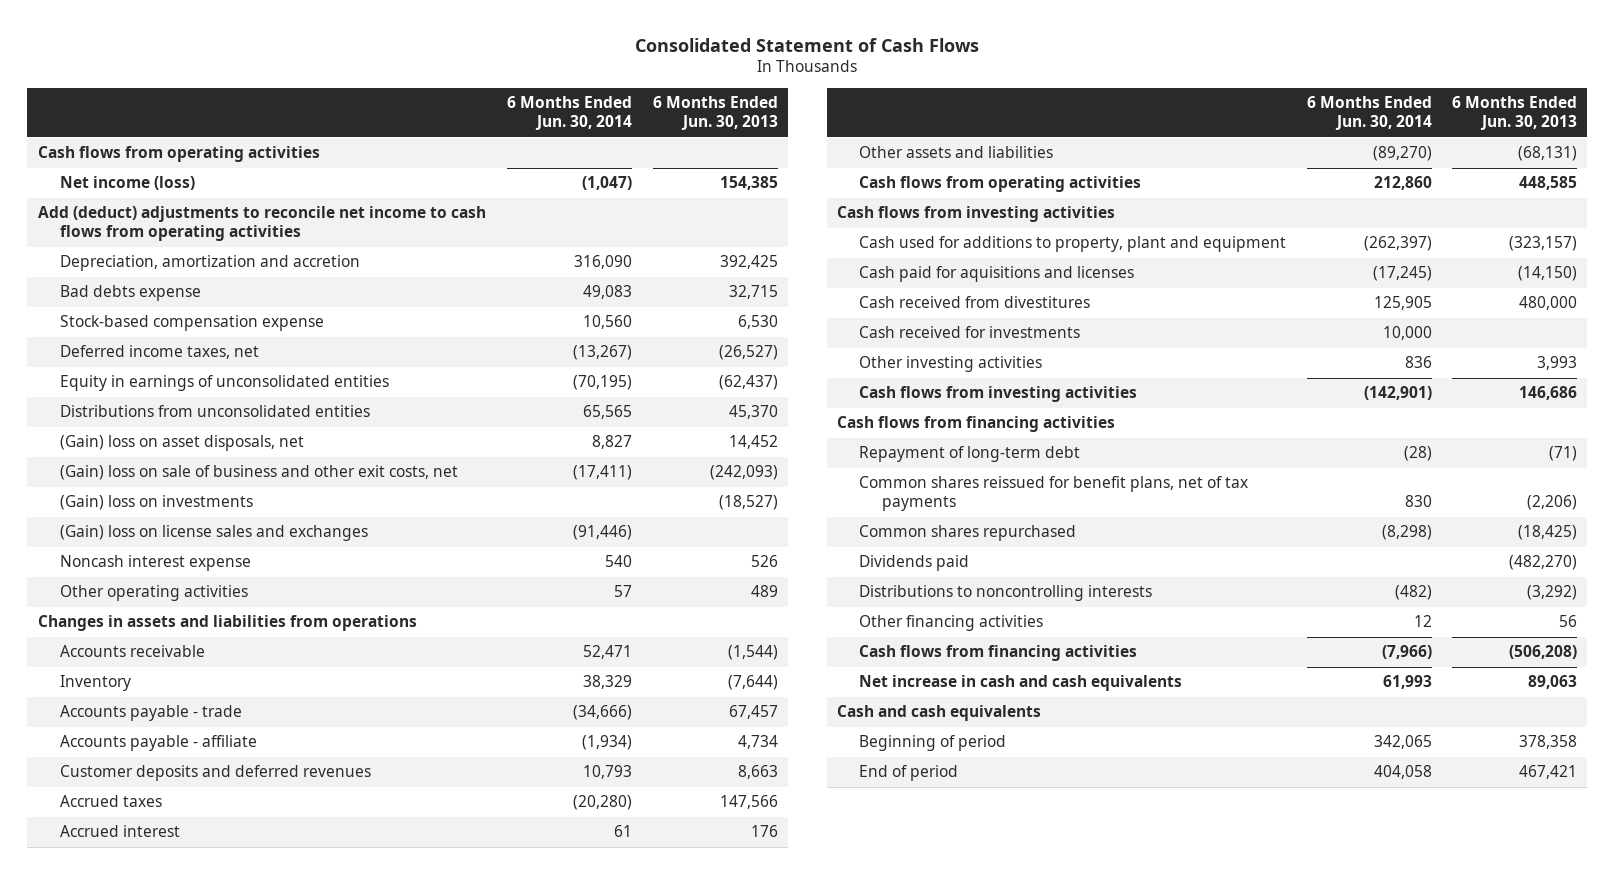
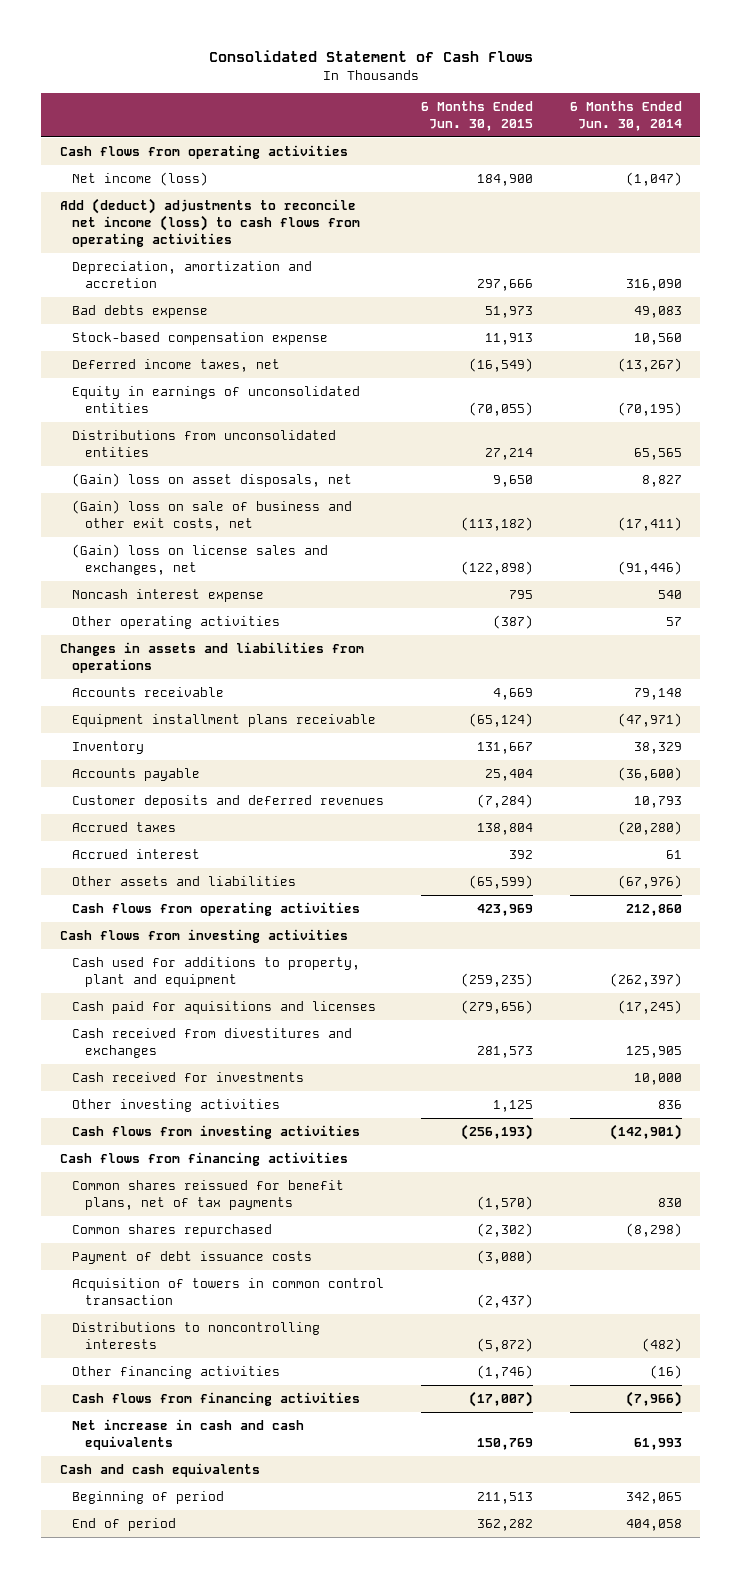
- | 6 Months Ended Jun. 30, 2014 | 6 Months Ended Jun. 30, 2013
+ | 6 Months Ended Jun. 30, 2015 | 6 Months Ended Jun. 30, 2014
- Add (deduct) adjustments to reconcile net income to cash flows from operating activities
+ Add (deduct) adjustments to reconcile net income (loss) to cash flows from operating activities
- (Gain) loss on investments | | (18,527)
- (Gain) loss on license sales and exchanges | (91,446) |
+ (Gain) loss on license sales and exchanges, net | (122,898) | (91,446)
- Accounts receivable | 52,471 | (1,544)
+ Accounts receivable | 4,669 | 79,148
+ Equipment installment plans receivable | (65,124) | (47,971)
- Accounts payable - trade | (34,666) | 67,457
- Accounts payable - affiliate | (1,934) | 4,734
+ Accounts payable | 25,404 | (36,600)
- Other assets and liabilities | (89,270) | (68,131)
+ Other assets and liabilities | (65,599) | (67,976)
- Cash received from divestitures | 125,905 | 480,000
+ Cash received from divestitures and exchanges | 281,573 | 125,905
- Repayment of long-term debt | (28) | (71)
- Dividends paid | | (482,270)
+ Payment of debt issuance costs | (3,080) |
+ Acquisition of towers in common control transaction | (2,437) |
- Other financing activities | 12 | 56
+ Other financing activities | (1,746) | (16)

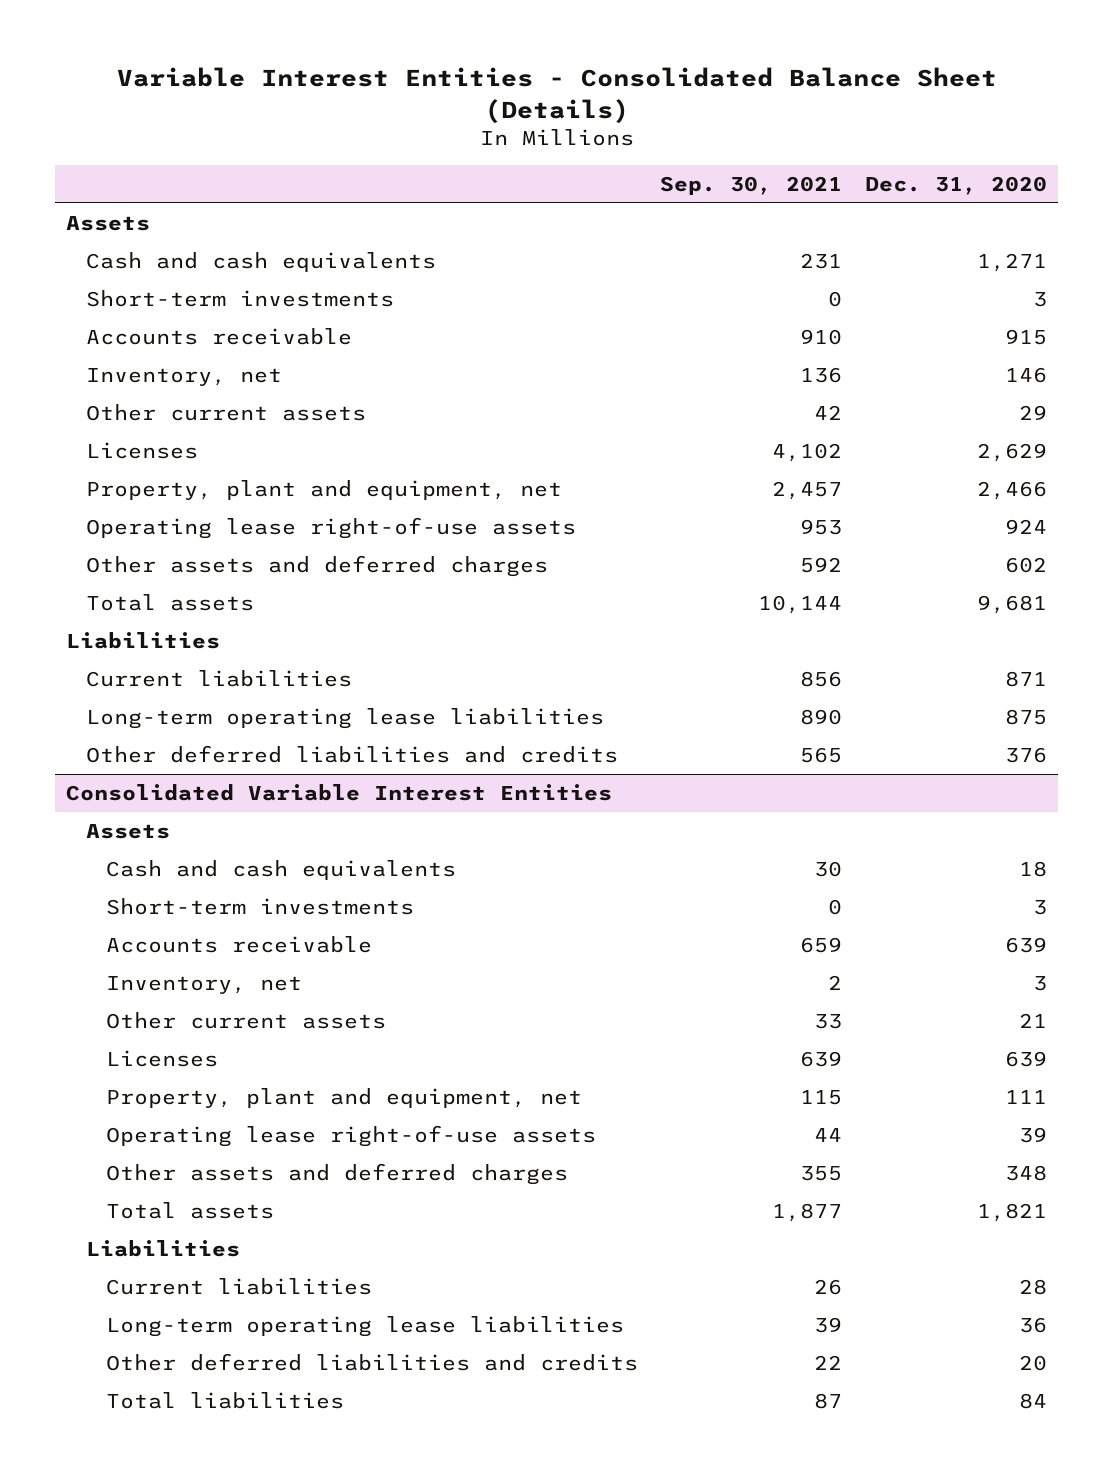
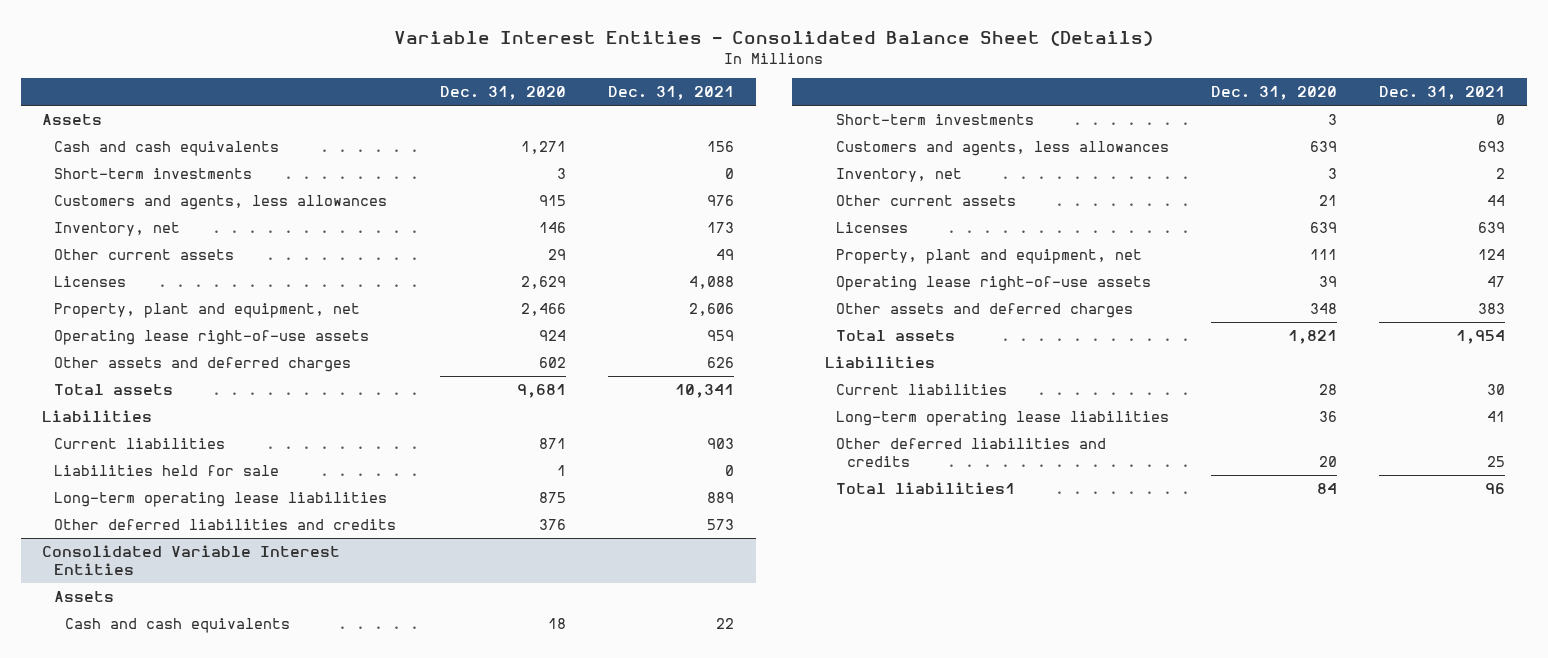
- | Sep. 30, 2021 | Dec. 31, 2020
+ | Dec. 31, 2020 | Dec. 31, 2021
- Accounts receivable | 910 | 915
+ Customers and agents, less allowances | 915 | 976
+ Liabilities held for sale | 1 | 0
@ Consolidated Variable Interest Entities
- Accounts receivable | 659 | 639
+ Customers and agents, less allowances | 639 | 693
- Total liabilities | 87 | 84
+ Total liabilities1 | 84 | 96

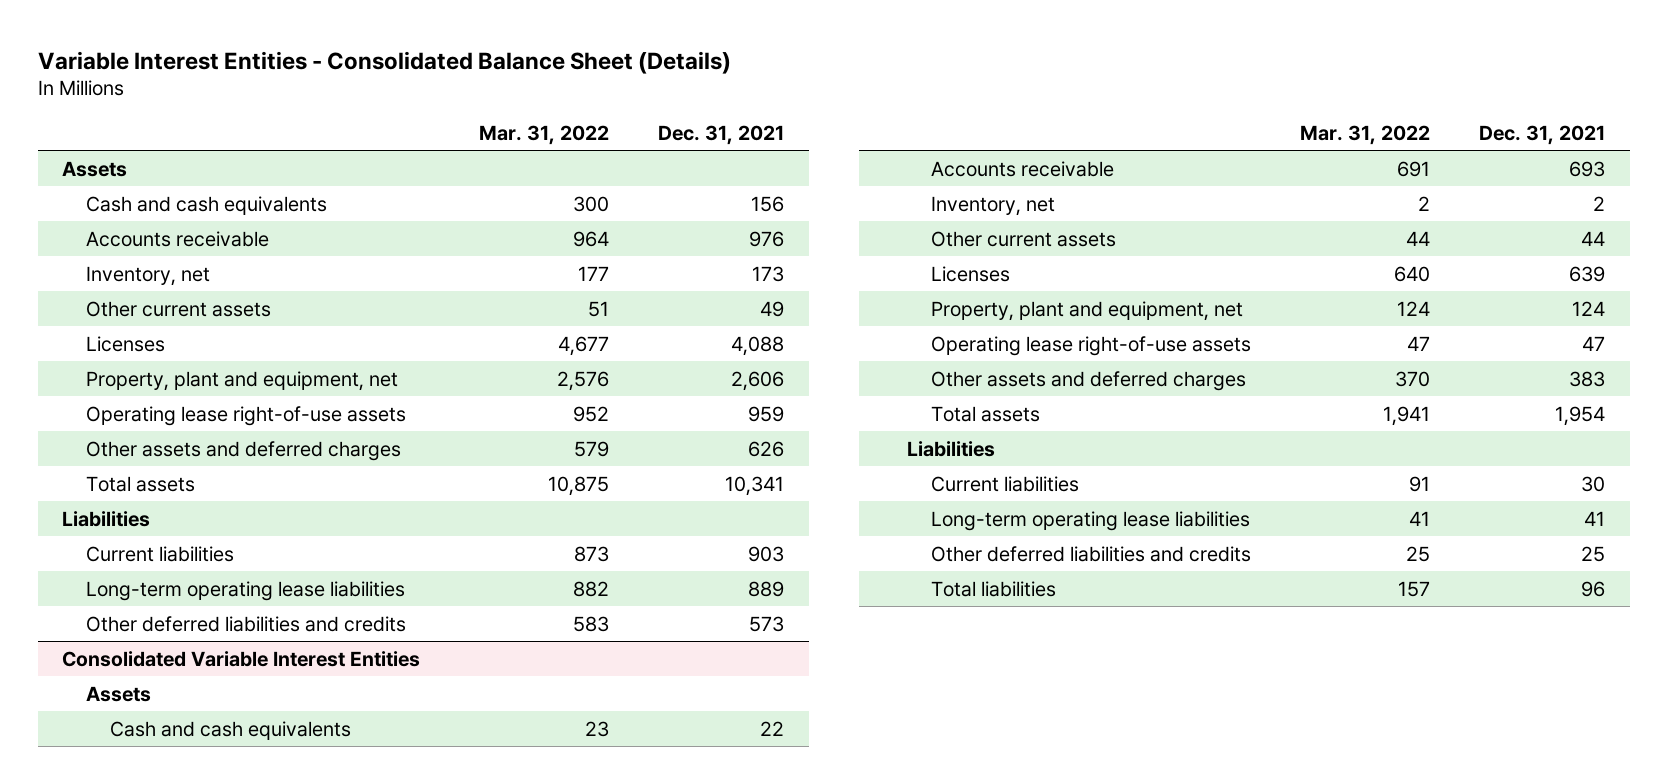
- | Dec. 31, 2020 | Dec. 31, 2021
+ | Mar. 31, 2022 | Dec. 31, 2021
- Short-term investments | 3 | 0
- Customers and agents, less allowances | 915 | 976
+ Accounts receivable | 964 | 976
- Liabilities held for sale | 1 | 0
@ Consolidated Variable Interest Entities
- Short-term investments | 3 | 0
- Customers and agents, less allowances | 639 | 693
+ Accounts receivable | 691 | 693
- Total liabilities1 | 84 | 96
+ Total liabilities | 157 | 96

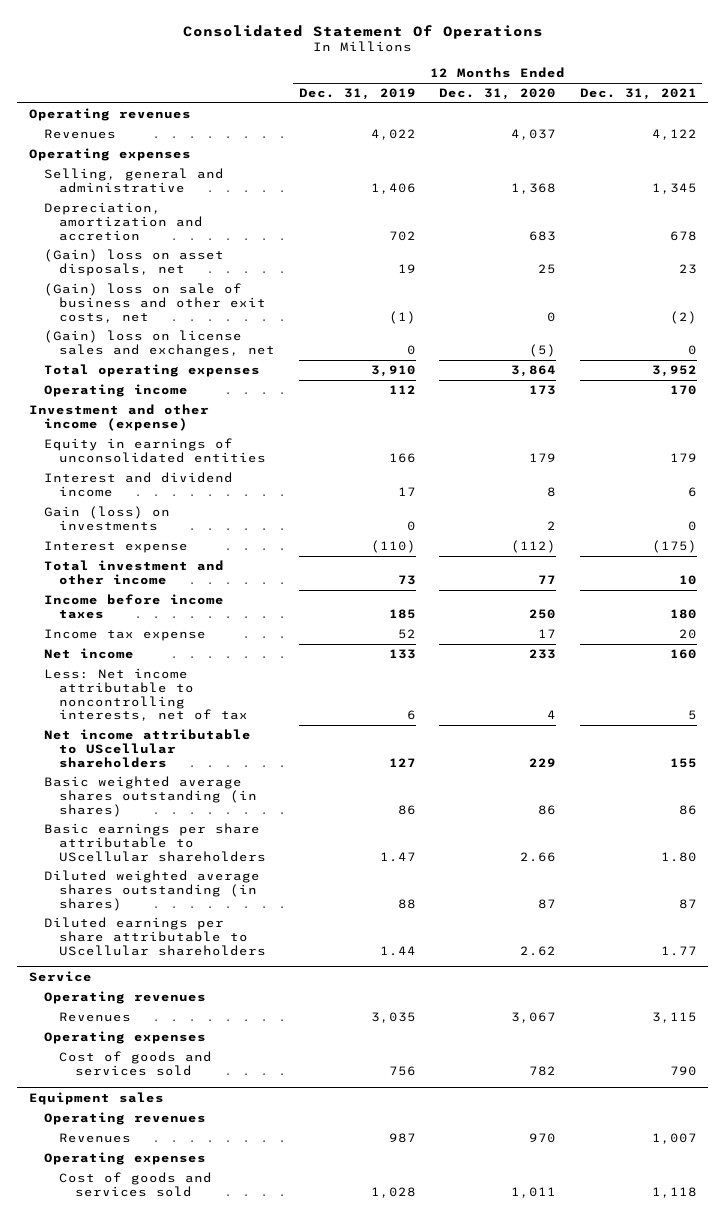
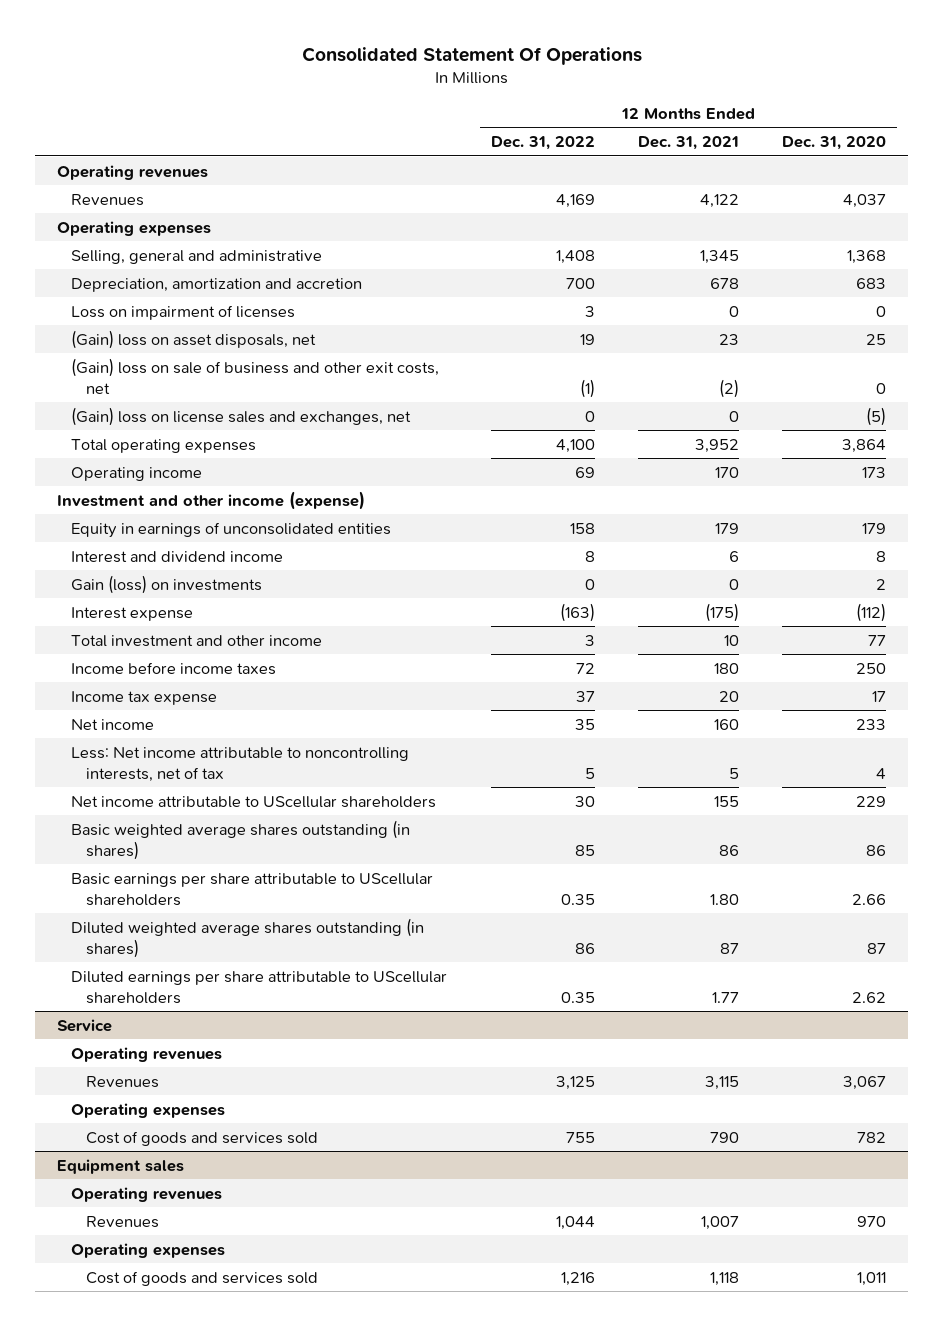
- | 12 Months Ended Dec. 31, 2019 | 12 Months Ended Dec. 31, 2020 | 12 Months Ended Dec. 31, 2021
+ | 12 Months Ended Dec. 31, 2022 | 12 Months Ended Dec. 31, 2021 | 12 Months Ended Dec. 31, 2020
+ Loss on impairment of licenses | 3 | 0 | 0

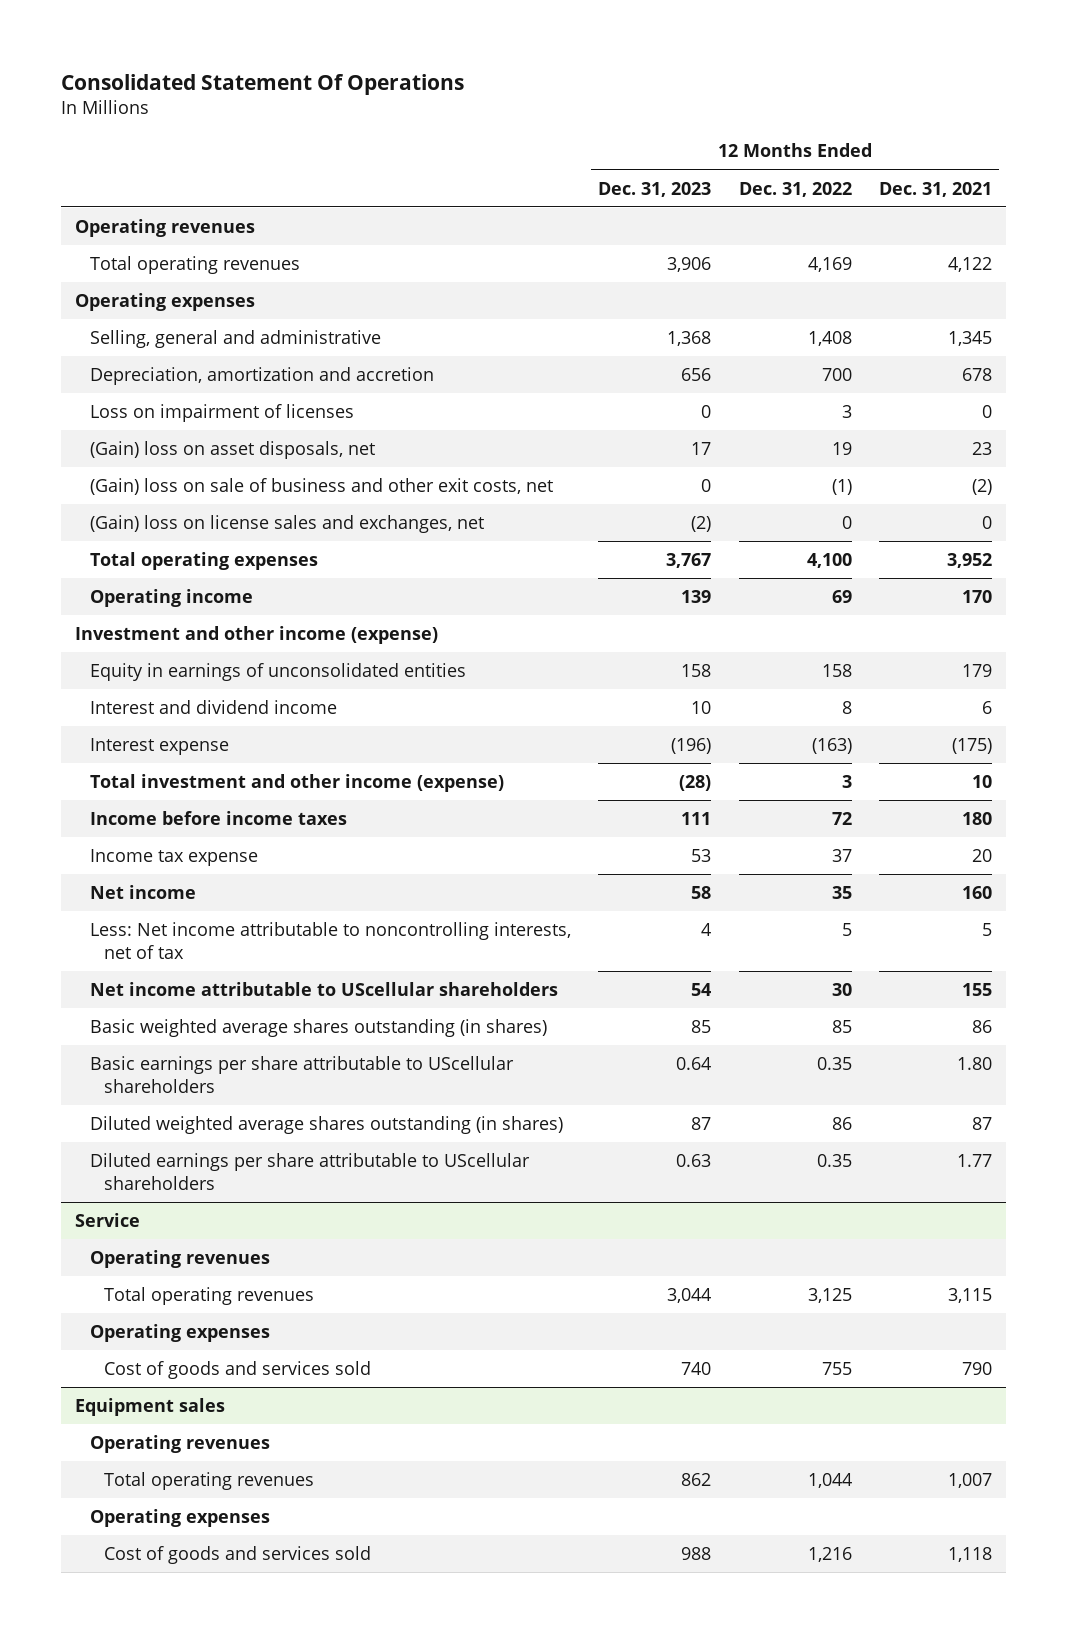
- | 12 Months Ended Dec. 31, 2022 | 12 Months Ended Dec. 31, 2021 | 12 Months Ended Dec. 31, 2020
+ | 12 Months Ended Dec. 31, 2023 | 12 Months Ended Dec. 31, 2022 | 12 Months Ended Dec. 31, 2021
- Revenues | 4,169 | 4,122 | 4,037
+ Total operating revenues | 3,906 | 4,169 | 4,122
- Gain (loss) on investments | 0 | 0 | 2
- Total investment and other income | 3 | 10 | 77
+ Total investment and other income (expense) | (28) | 3 | 10
@ Service
- Revenues | 3,125 | 3,115 | 3,067
+ Total operating revenues | 3,044 | 3,125 | 3,115
@ Equipment sales
- Revenues | 1,044 | 1,007 | 970
+ Total operating revenues | 862 | 1,044 | 1,007

